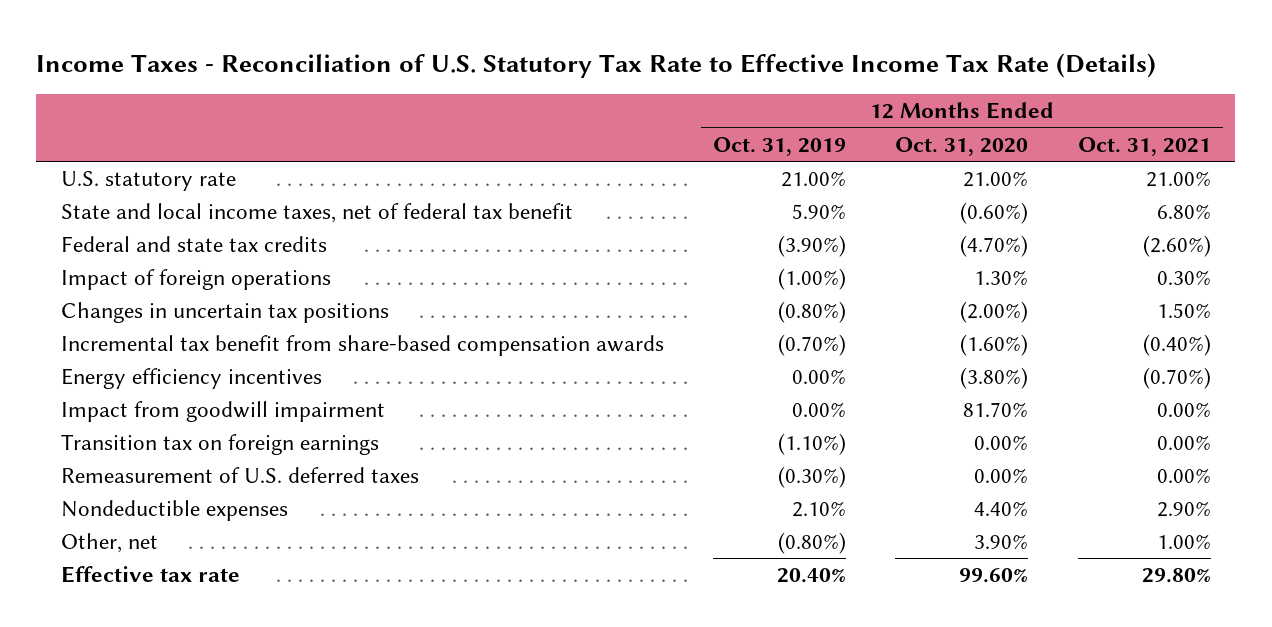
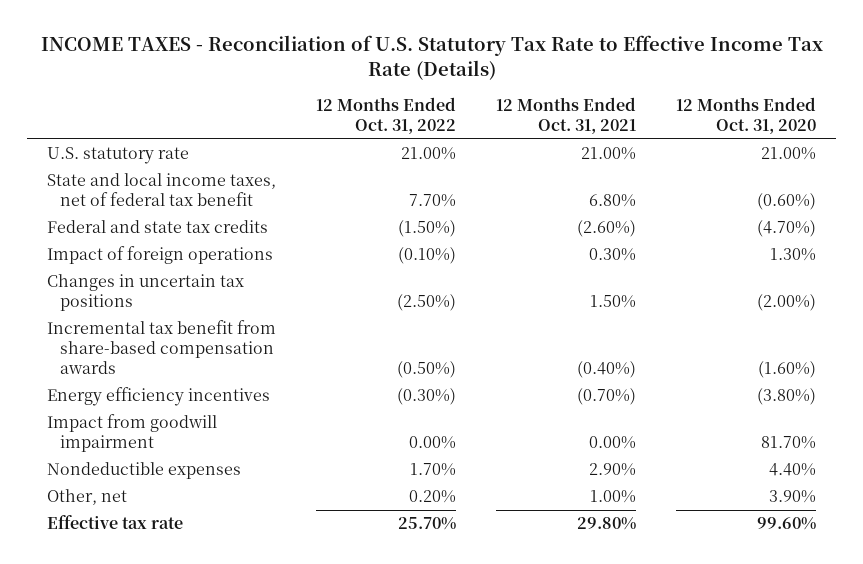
- Income Taxes - Reconciliation of U.S. Statutory Tax Rate to Effective Income Tax Rate (Details)
+ INCOME TAXES - Reconciliation of U.S. Statutory Tax Rate to Effective Income Tax Rate (Details)
- | 12 Months Ended Oct. 31, 2019 | 12 Months Ended Oct. 31, 2020 | 12 Months Ended Oct. 31, 2021
+ | 12 Months Ended Oct. 31, 2022 | 12 Months Ended Oct. 31, 2021 | 12 Months Ended Oct. 31, 2020
- Transition tax on foreign earnings | (1.10%) | 0.00% | 0.00%
- Remeasurement of U.S. deferred taxes | (0.30%) | 0.00% | 0.00%

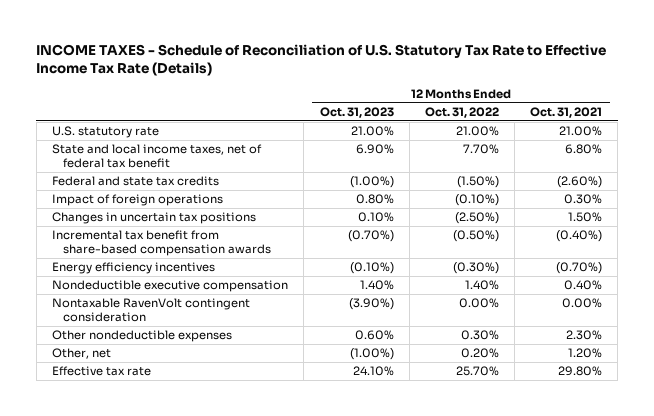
- INCOME TAXES - Reconciliation of U.S. Statutory Tax Rate to Effective Income Tax Rate (Details)
+ INCOME TAXES - Schedule of Reconciliation of U.S. Statutory Tax Rate to Effective Income Tax Rate (Details)
- | 12 Months Ended Oct. 31, 2022 | 12 Months Ended Oct. 31, 2021 | 12 Months Ended Oct. 31, 2020
+ | 12 Months Ended Oct. 31, 2023 | 12 Months Ended Oct. 31, 2022 | 12 Months Ended Oct. 31, 2021
- Impact from goodwill impairment | 0.00% | 0.00% | 81.70%
- Nondeductible expenses | 1.70% | 2.90% | 4.40%
- Other, net | 0.20% | 1.00% | 3.90%
+ Nondeductible executive compensation | 1.40% | 1.40% | 0.40%
+ Nontaxable RavenVolt contingent consideration | (3.90%) | 0.00% | 0.00%
+ Other nondeductible expenses | 0.60% | 0.30% | 2.30%
+ Other, net | (1.00%) | 0.20% | 1.20%

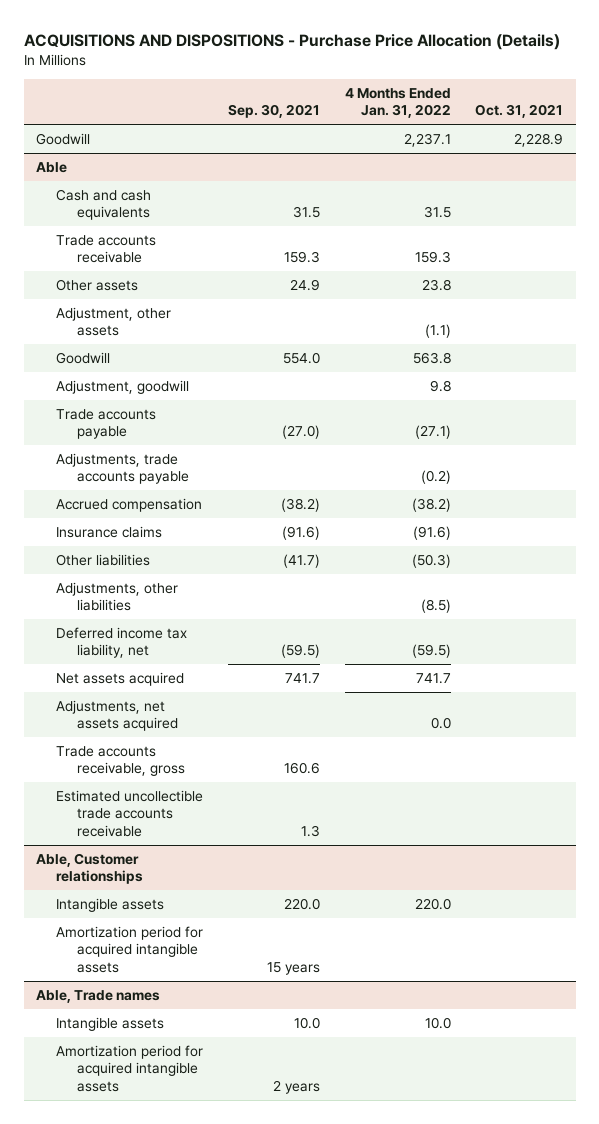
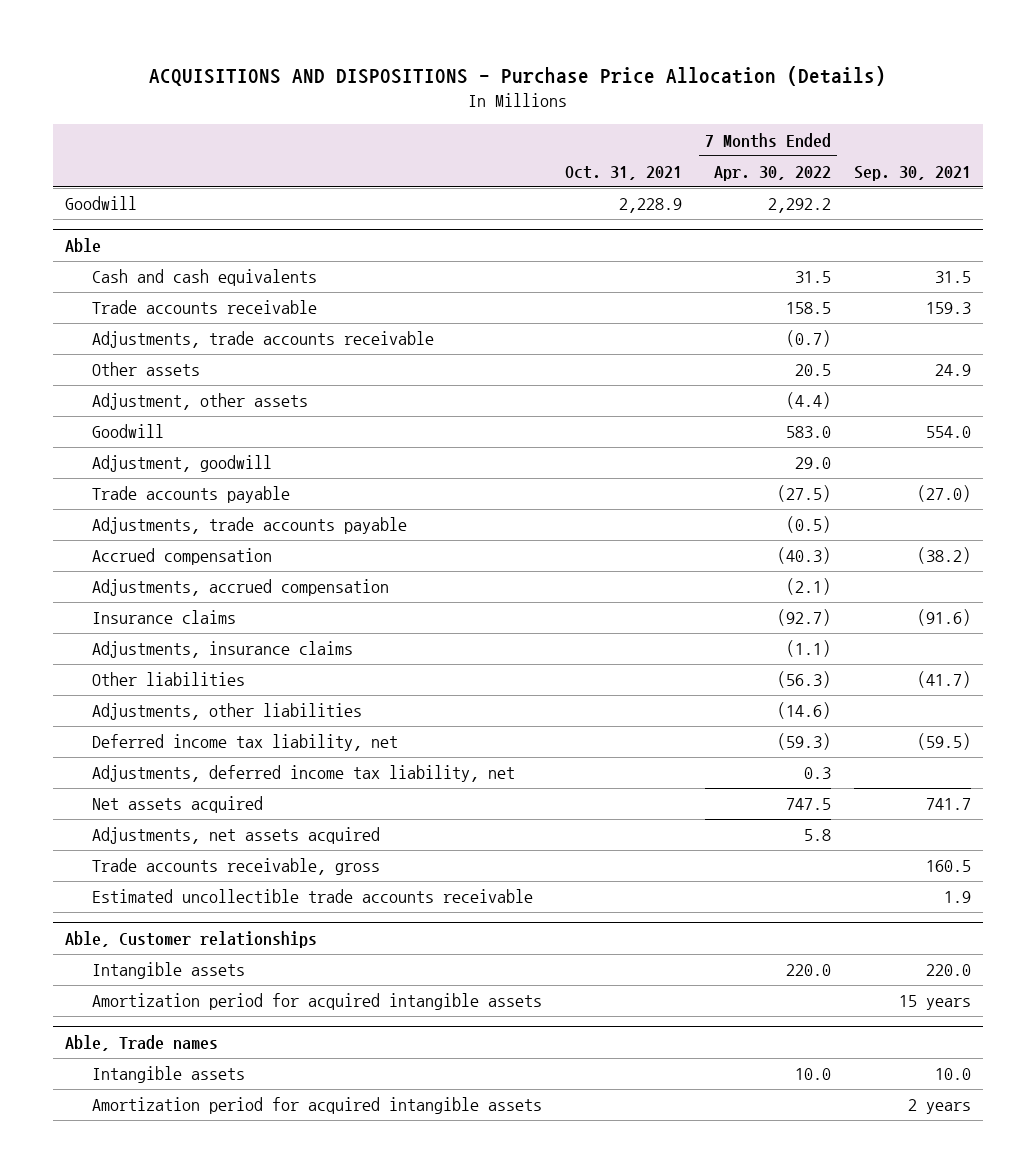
- | Sep. 30, 2021 | 4 Months Ended Jan. 31, 2022 | Oct. 31, 2021
+ | Oct. 31, 2021 | 7 Months Ended Apr. 30, 2022 | Sep. 30, 2021
@ Able
+ Adjustments, trade accounts receivable | | (0.7) |
+ Adjustments, accrued compensation | | (2.1) |
+ Adjustments, insurance claims | | (1.1) |
+ Adjustments, deferred income tax liability, net | | 0.3 |
- Trade accounts receivable, gross | 160.6 | |
- Estimated uncollectible trade accounts receivable | 1.3 | |
+ Trade accounts receivable, gross | | | 160.5
+ Estimated uncollectible trade accounts receivable | | | 1.9

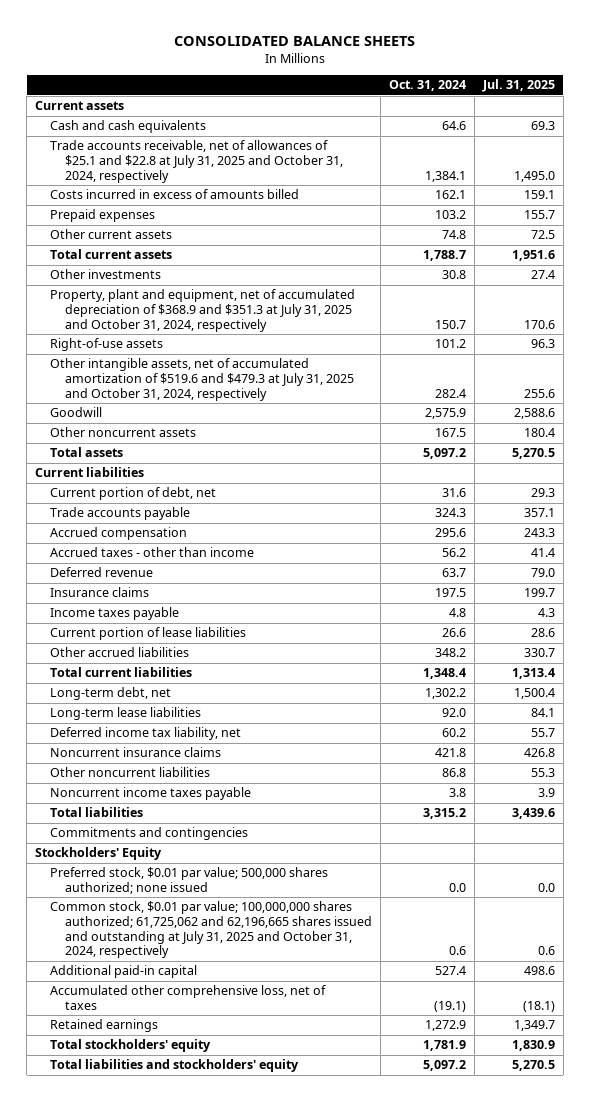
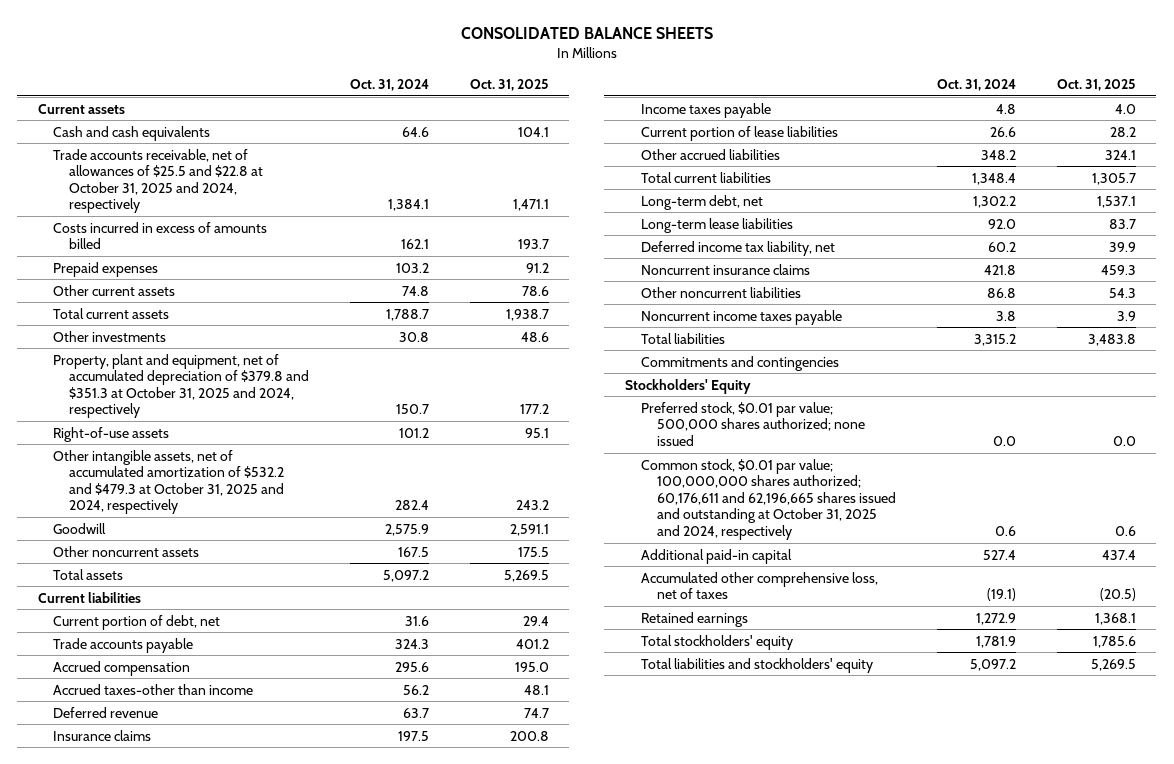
- | Oct. 31, 2024 | Jul. 31, 2025
+ | Oct. 31, 2024 | Oct. 31, 2025
- Trade accounts receivable, net of allowances of $25.1 and $22.8 at July 31, 2025 and October 31, 2024, respectively | 1,384.1 | 1,495.0
+ Trade accounts receivable, net of allowances of $25.5 and $22.8 at October 31, 2025 and 2024, respectively | 1,384.1 | 1,471.1
- Property, plant and equipment, net of accumulated depreciation of $368.9 and $351.3 at July 31, 2025 and October 31, 2024, respectively | 150.7 | 170.6
+ Property, plant and equipment, net of accumulated depreciation of $379.8 and $351.3 at October 31, 2025 and 2024, respectively | 150.7 | 177.2
- Other intangible assets, net of accumulated amortization of $519.6 and $479.3 at July 31, 2025 and October 31, 2024, respectively | 282.4 | 255.6
+ Other intangible assets, net of accumulated amortization of $532.2 and $479.3 at October 31, 2025 and 2024, respectively | 282.4 | 243.2
- Accrued taxes - other than income | 56.2 | 41.4
+ Accrued taxes-other than income | 56.2 | 48.1
- Common stock, $0.01 par value; 100,000,000 shares authorized; 61,725,062 and 62,196,665 shares issued and outstanding at July 31, 2025 and October 31, 2024, respectively | 0.6 | 0.6
+ Common stock, $0.01 par value; 100,000,000 shares authorized; 60,176,611 and 62,196,665 shares issued and outstanding at October 31, 2025 and 2024, respectively | 0.6 | 0.6

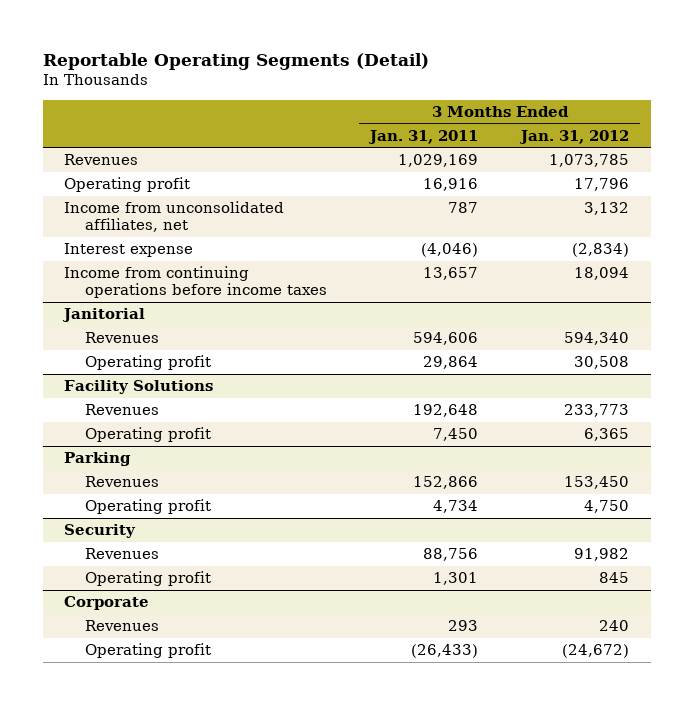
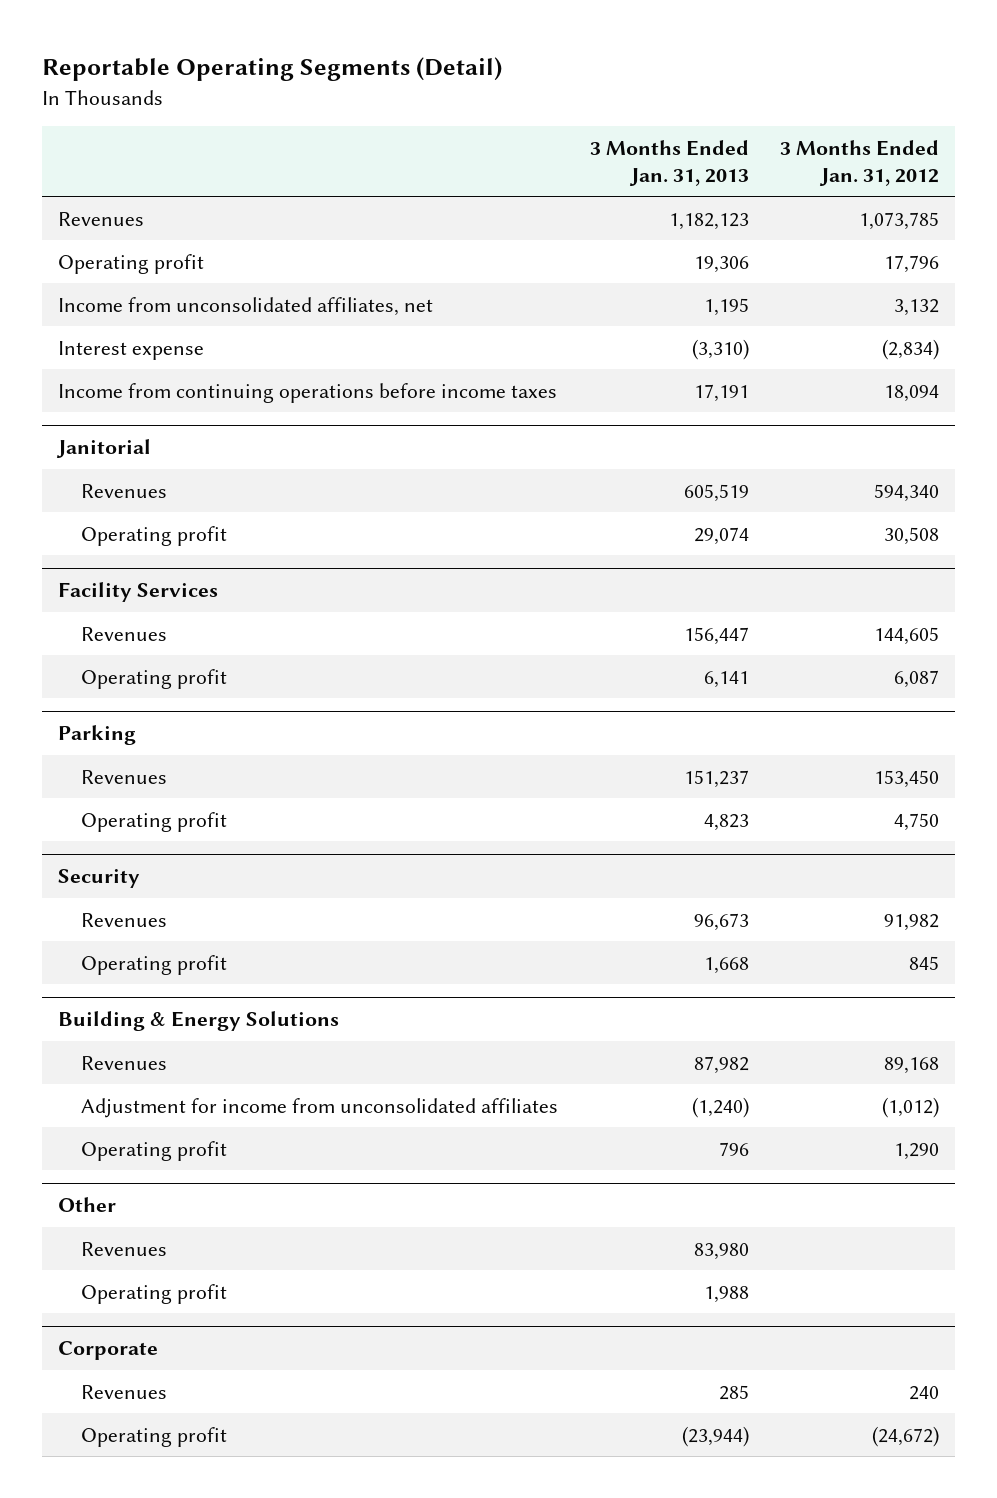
- | 3 Months Ended Jan. 31, 2011 | 3 Months Ended Jan. 31, 2012
+ | 3 Months Ended Jan. 31, 2013 | 3 Months Ended Jan. 31, 2012
- Facility Solutions
- Revenues | 192,648 | 233,773
- Operating profit | 7,450 | 6,365
+ Facility Services
+ Revenues | 156,447 | 144,605
+ Operating profit | 6,141 | 6,087
+ Building & Energy Solutions
+ Revenues | 87,982 | 89,168
+ Adjustment for income from unconsolidated affiliates | (1,240) | (1,012)
+ Operating profit | 796 | 1,290
+ Other
+ Revenues | 83,980 |
+ Operating profit | 1,988 |

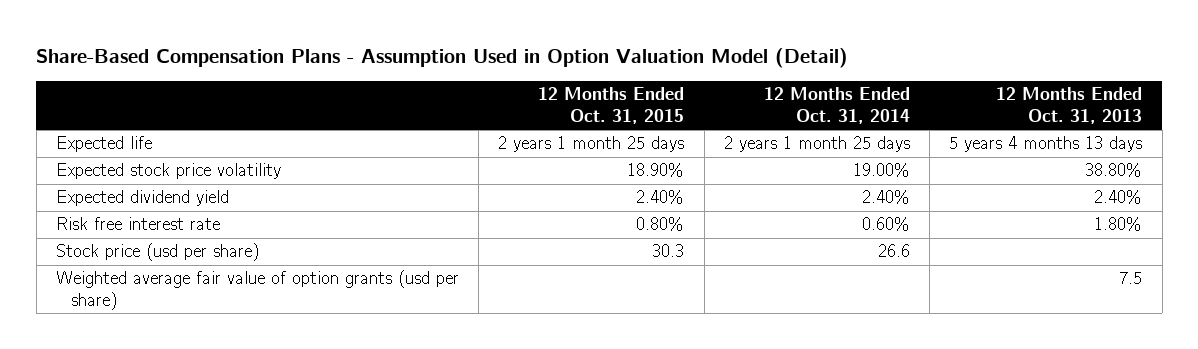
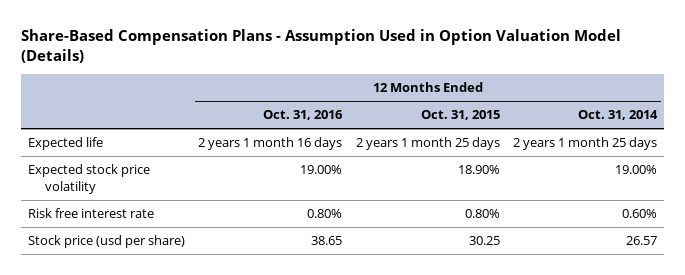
- Share-Based Compensation Plans - Assumption Used in Option Valuation Model (Detail)
+ Share-Based Compensation Plans - Assumption Used in Option Valuation Model (Details)
- | 12 Months Ended Oct. 31, 2015 | 12 Months Ended Oct. 31, 2014 | 12 Months Ended Oct. 31, 2013
+ | 12 Months Ended Oct. 31, 2016 | 12 Months Ended Oct. 31, 2015 | 12 Months Ended Oct. 31, 2014
- Expected dividend yield | 2.40% | 2.40% | 2.40%
- Stock price (usd per share) | 30.3 | 26.6 |
- Weighted average fair value of option grants (usd per share) | | | 7.5
+ Stock price (usd per share) | 38.65 | 30.25 | 26.57

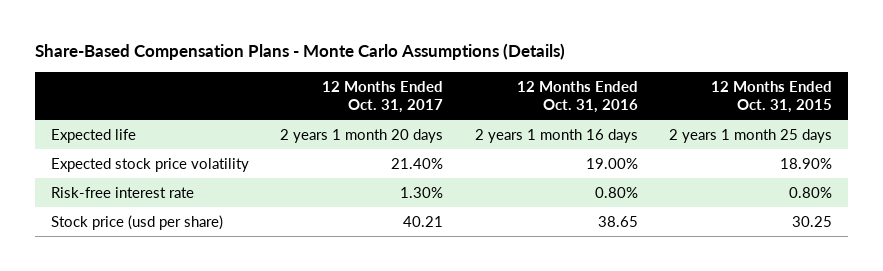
- Share-Based Compensation Plans - Assumption Used in Option Valuation Model (Details)
+ Share-Based Compensation Plans - Monte Carlo Assumptions (Details)
- | 12 Months Ended Oct. 31, 2016 | 12 Months Ended Oct. 31, 2015 | 12 Months Ended Oct. 31, 2014
+ | 12 Months Ended Oct. 31, 2017 | 12 Months Ended Oct. 31, 2016 | 12 Months Ended Oct. 31, 2015
- Risk free interest rate | 0.80% | 0.80% | 0.60%
+ Risk-free interest rate | 1.30% | 0.80% | 0.80%

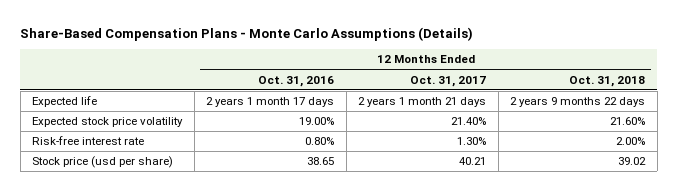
- | 12 Months Ended Oct. 31, 2017 | 12 Months Ended Oct. 31, 2016 | 12 Months Ended Oct. 31, 2015
+ | 12 Months Ended Oct. 31, 2016 | 12 Months Ended Oct. 31, 2017 | 12 Months Ended Oct. 31, 2018
- Expected life | 2 years 1 month 20 days | 2 years 1 month 16 days | 2 years 1 month 25 days
+ Expected life | 2 years 1 month 17 days | 2 years 1 month 21 days | 2 years 9 months 22 days

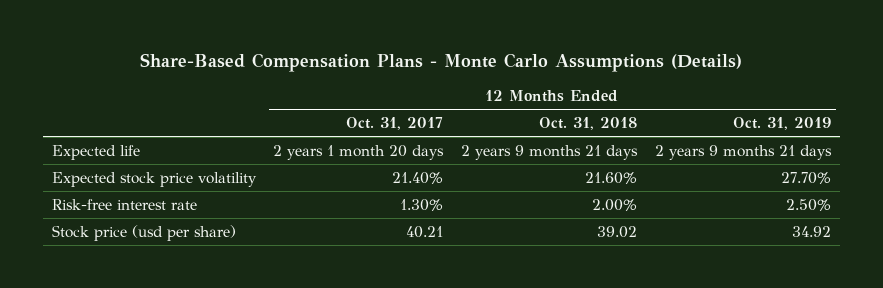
- | 12 Months Ended Oct. 31, 2016 | 12 Months Ended Oct. 31, 2017 | 12 Months Ended Oct. 31, 2018
+ | 12 Months Ended Oct. 31, 2017 | 12 Months Ended Oct. 31, 2018 | 12 Months Ended Oct. 31, 2019
- Expected life | 2 years 1 month 17 days | 2 years 1 month 21 days | 2 years 9 months 22 days
+ Expected life | 2 years 1 month 20 days | 2 years 9 months 21 days | 2 years 9 months 21 days

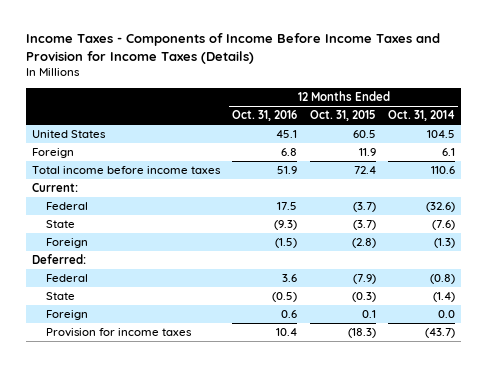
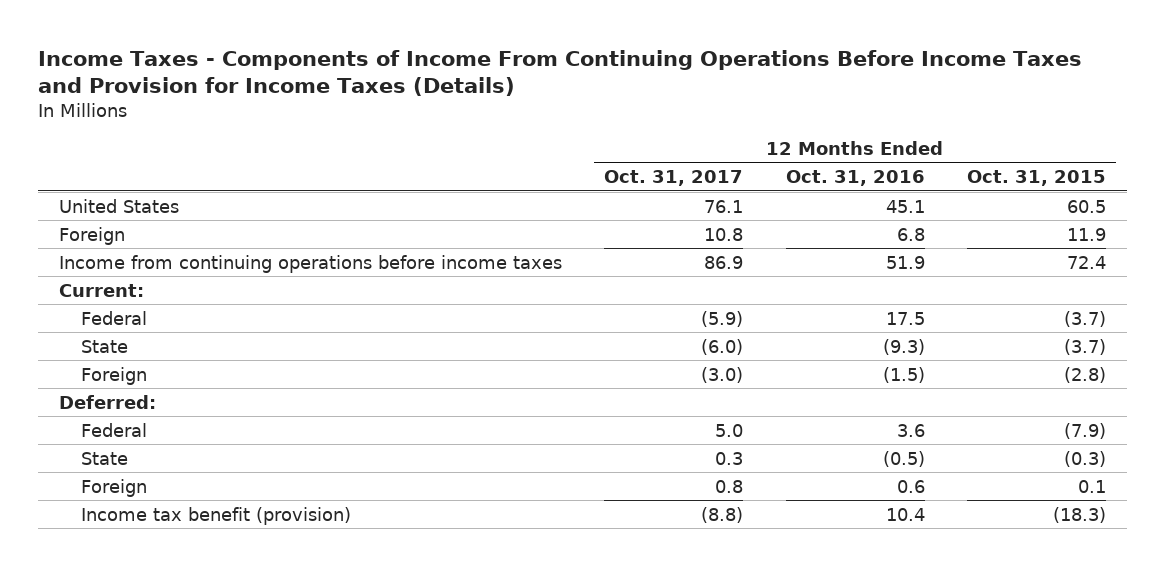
- Income Taxes - Components of Income Before Income Taxes and Provision for Income Taxes (Details)
+ Income Taxes - Components of Income From Continuing Operations Before Income Taxes and Provision for Income Taxes (Details)
- | 12 Months Ended Oct. 31, 2016 | 12 Months Ended Oct. 31, 2015 | 12 Months Ended Oct. 31, 2014
+ | 12 Months Ended Oct. 31, 2017 | 12 Months Ended Oct. 31, 2016 | 12 Months Ended Oct. 31, 2015
- Total income before income taxes | 51.9 | 72.4 | 110.6
+ Income from continuing operations before income taxes | 86.9 | 51.9 | 72.4
- Provision for income taxes | 10.4 | (18.3) | (43.7)
+ Income tax benefit (provision) | (8.8) | 10.4 | (18.3)

